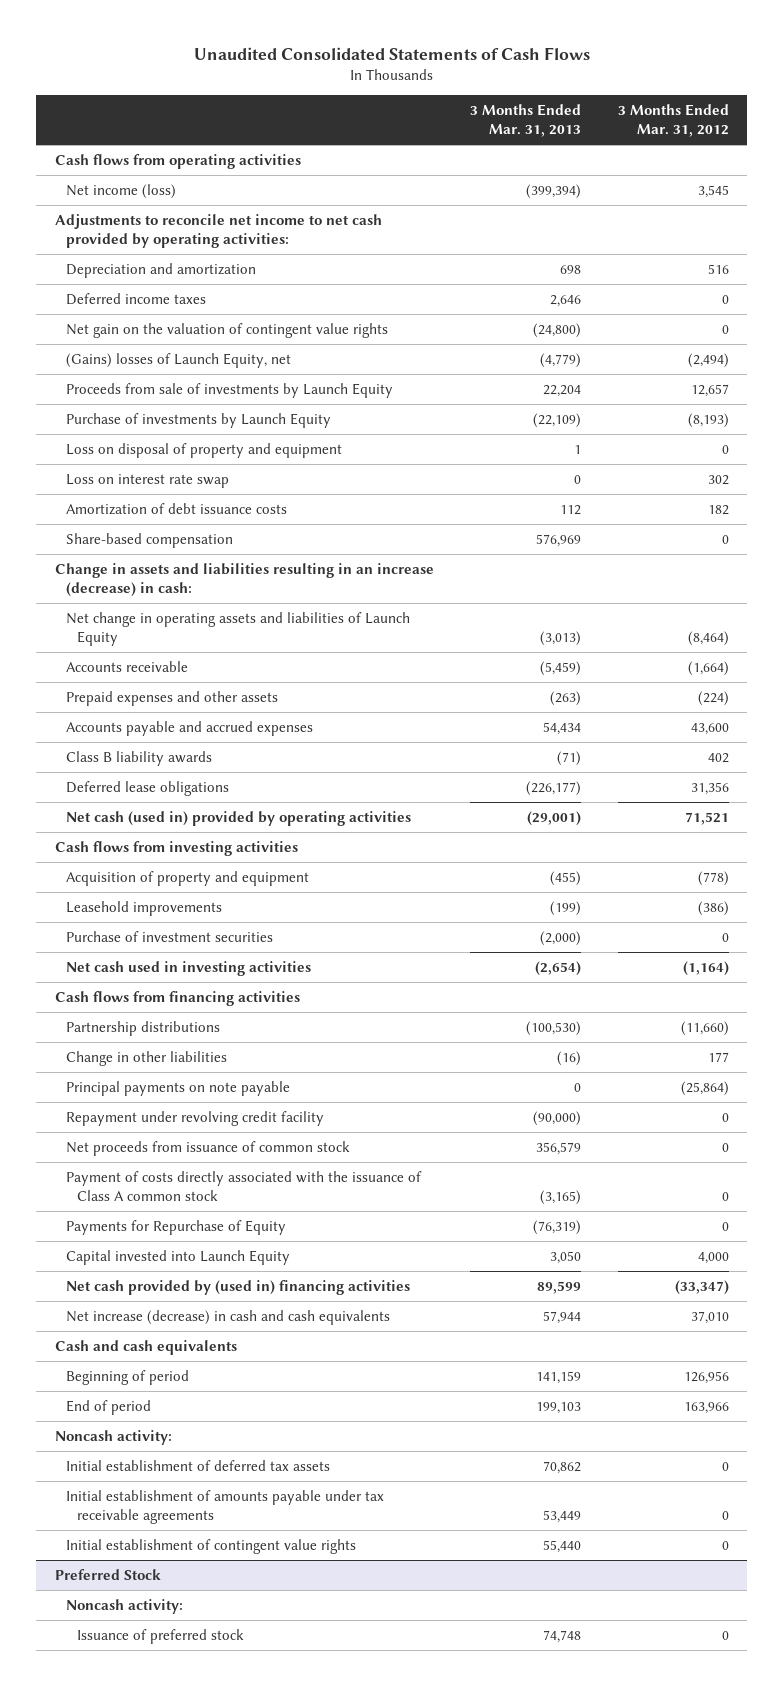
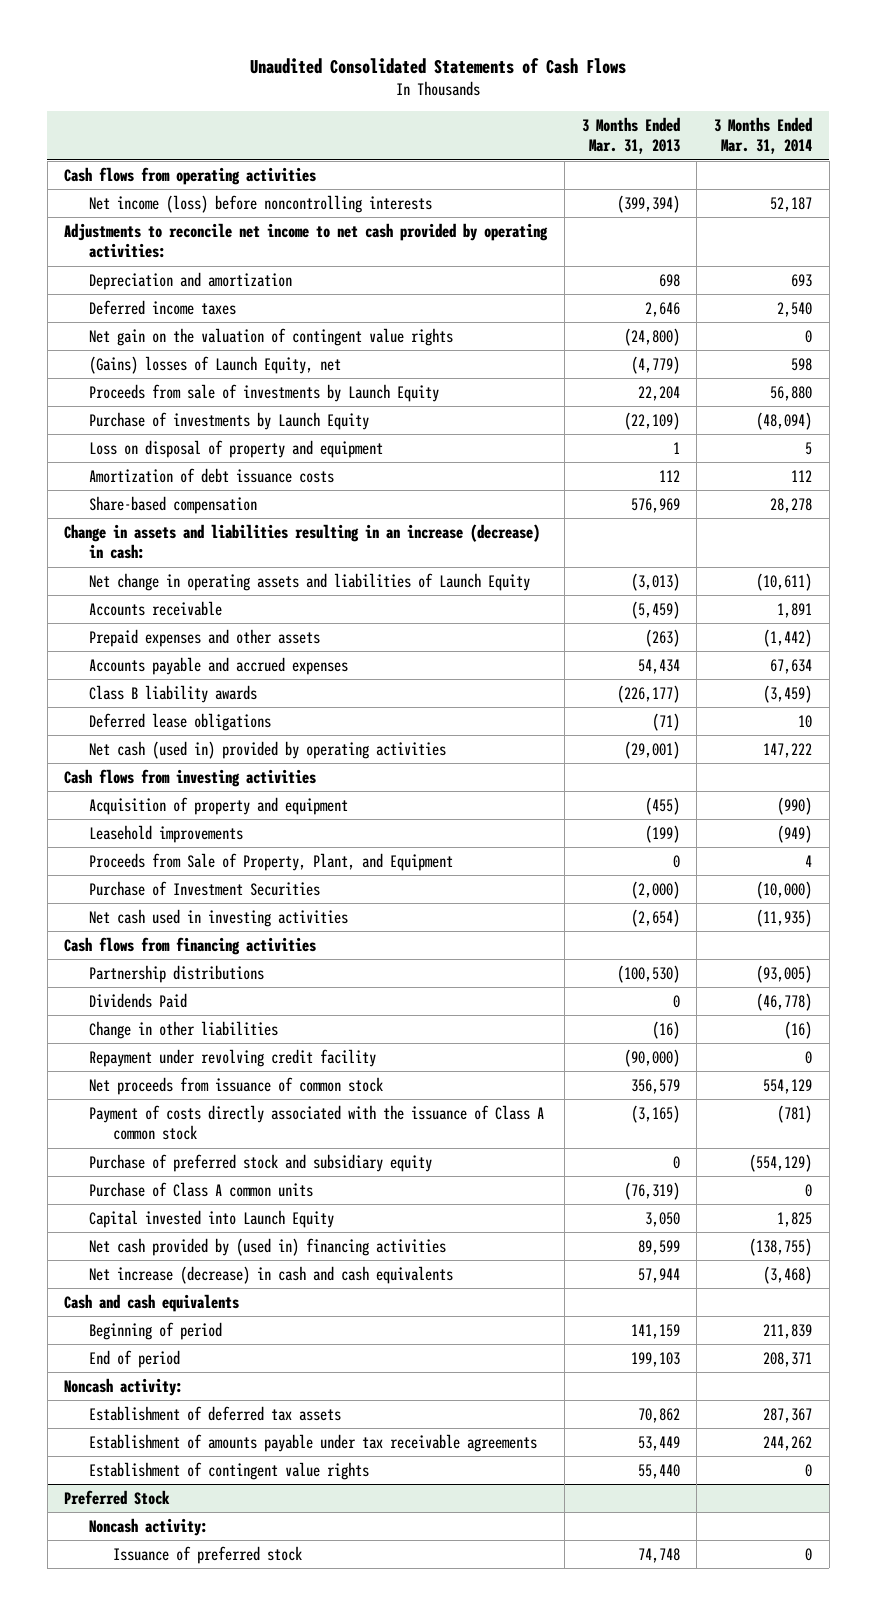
- | 3 Months Ended Mar. 31, 2013 | 3 Months Ended Mar. 31, 2012
+ | 3 Months Ended Mar. 31, 2013 | 3 Months Ended Mar. 31, 2014
- Net income (loss) | (399,394) | 3,545
+ Net income (loss) before noncontrolling interests | (399,394) | 52,187
- Loss on interest rate swap | 0 | 302
- Class B liability awards | (71) | 402
- Deferred lease obligations | (226,177) | 31,356
+ Class B liability awards | (226,177) | (3,459)
+ Deferred lease obligations | (71) | 10
- Purchase of investment securities | (2,000) | 0
+ Proceeds from Sale of Property, Plant, and Equipment | 0 | 4
+ Purchase of Investment Securities | (2,000) | (10,000)
+ Dividends Paid | 0 | (46,778)
- Principal payments on note payable | 0 | (25,864)
- Payments for Repurchase of Equity | (76,319) | 0
+ Purchase of preferred stock and subsidiary equity | 0 | (554,129)
+ Purchase of Class A common units | (76,319) | 0
- Initial establishment of deferred tax assets | 70,862 | 0
- Initial establishment of amounts payable under tax receivable agreements | 53,449 | 0
- Initial establishment of contingent value rights | 55,440 | 0
+ Establishment of deferred tax assets | 70,862 | 287,367
+ Establishment of amounts payable under tax receivable agreements | 53,449 | 244,262
+ Establishment of contingent value rights | 55,440 | 0

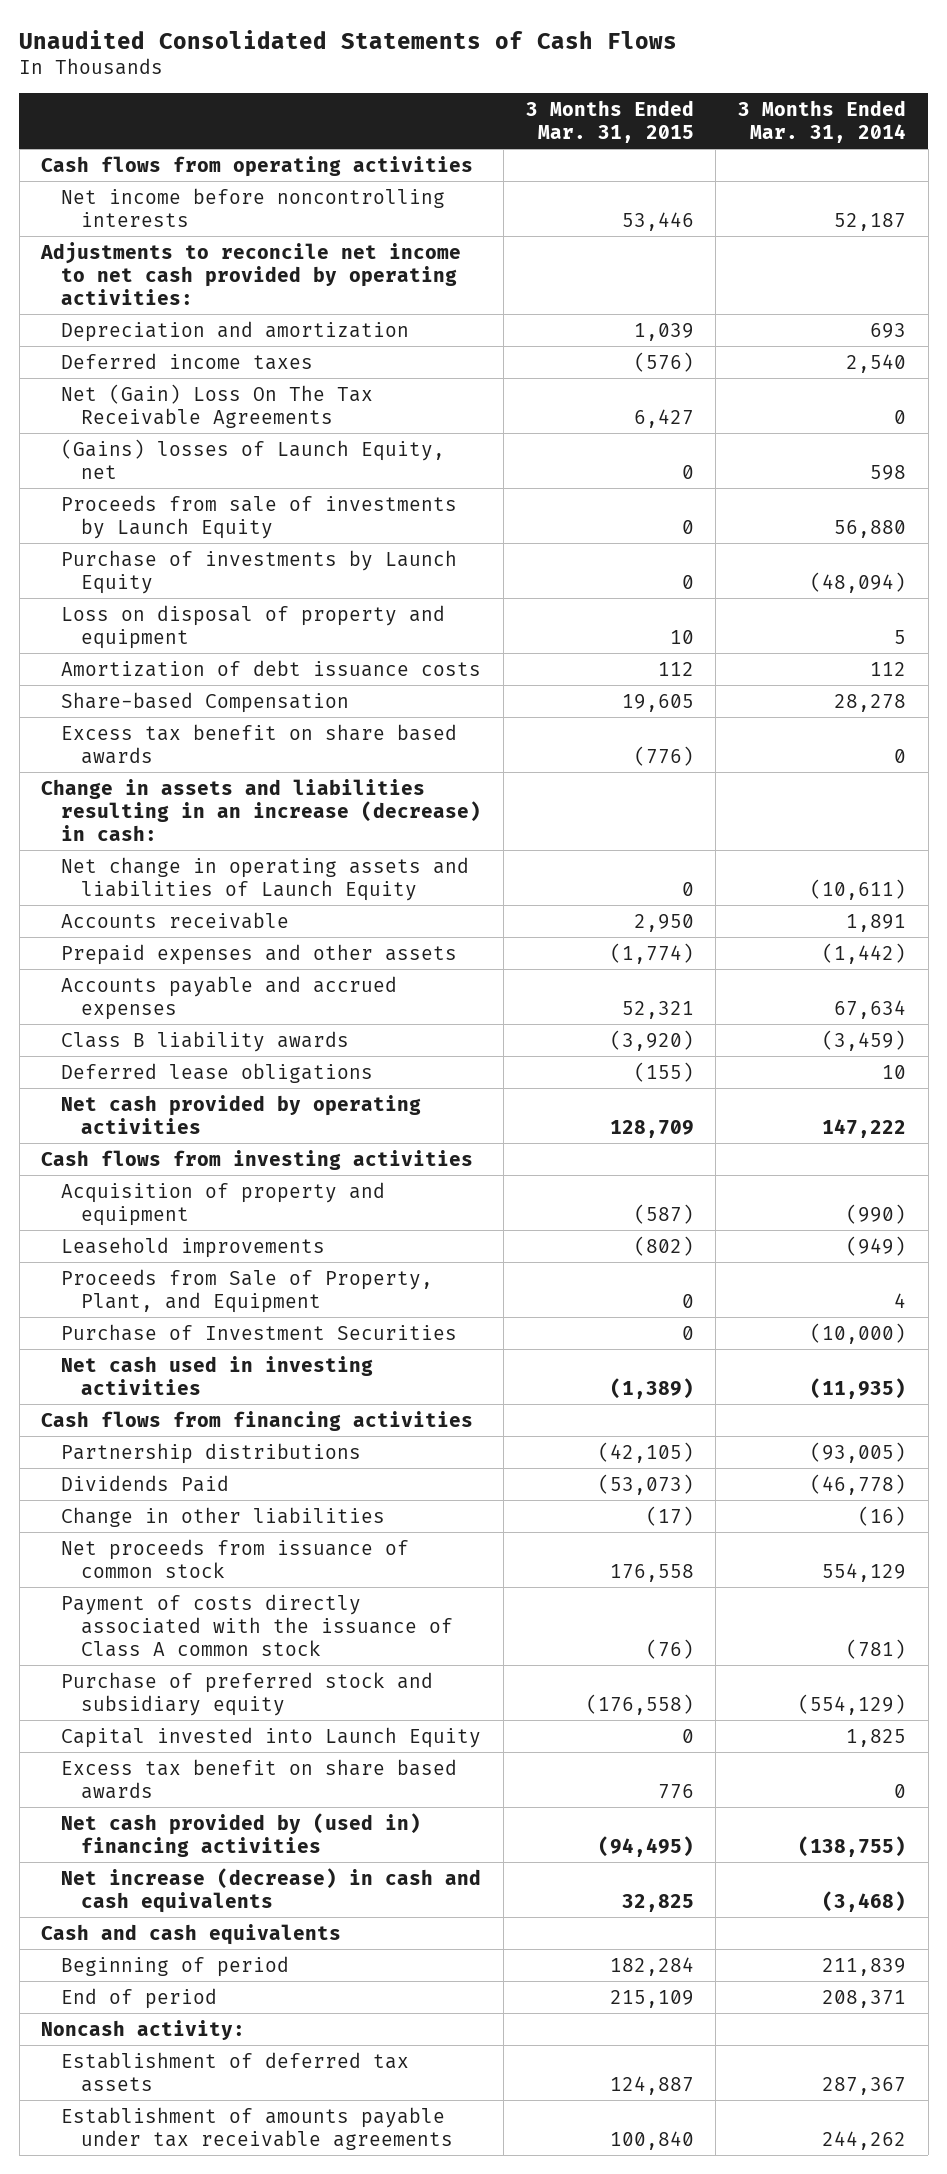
- | 3 Months Ended Mar. 31, 2013 | 3 Months Ended Mar. 31, 2014
+ | 3 Months Ended Mar. 31, 2015 | 3 Months Ended Mar. 31, 2014
- Net income (loss) before noncontrolling interests | (399,394) | 52,187
+ Net income before noncontrolling interests | 53,446 | 52,187
- Net gain on the valuation of contingent value rights | (24,800) | 0
+ Net (Gain) Loss On The Tax Receivable Agreements | 6,427 | 0
- Share-based compensation | 576,969 | 28,278
+ Share-based Compensation | 19,605 | 28,278
+ Excess tax benefit on share based awards | (776) | 0
- Net cash (used in) provided by operating activities | (29,001) | 147,222
+ Net cash provided by operating activities | 128,709 | 147,222
- Repayment under revolving credit facility | (90,000) | 0
- Purchase of Class A common units | (76,319) | 0
+ Excess tax benefit on share based awards | 776 | 0
- Establishment of contingent value rights | 55,440 | 0
- Preferred Stock
- Noncash activity:
- Issuance of preferred stock | 74,748 | 0

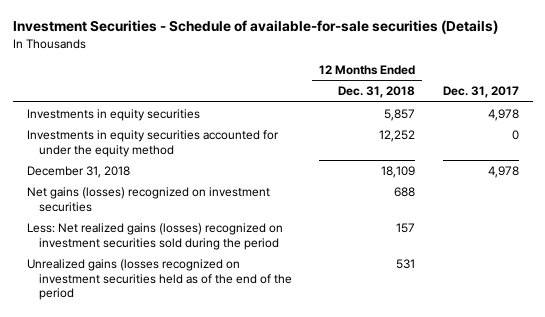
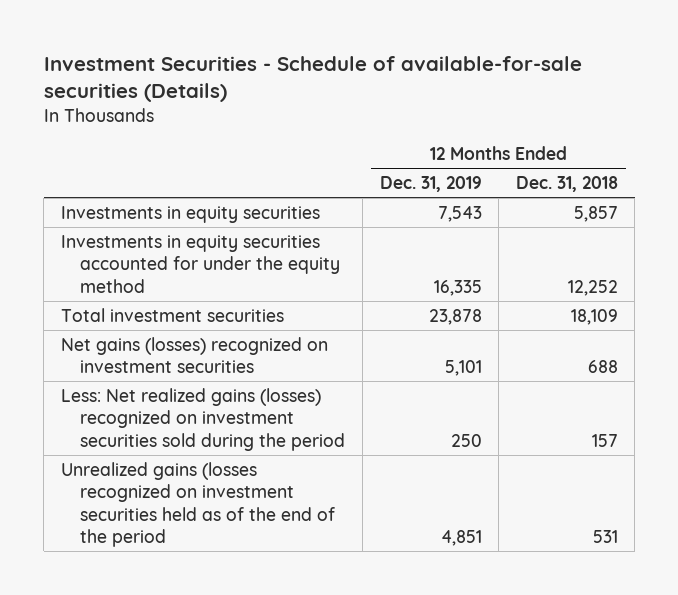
- | 12 Months Ended Dec. 31, 2018 | Dec. 31, 2017
+ | 12 Months Ended Dec. 31, 2019 | 12 Months Ended Dec. 31, 2018
- December 31, 2018 | 18,109 | 4,978
+ Total investment securities | 23,878 | 18,109

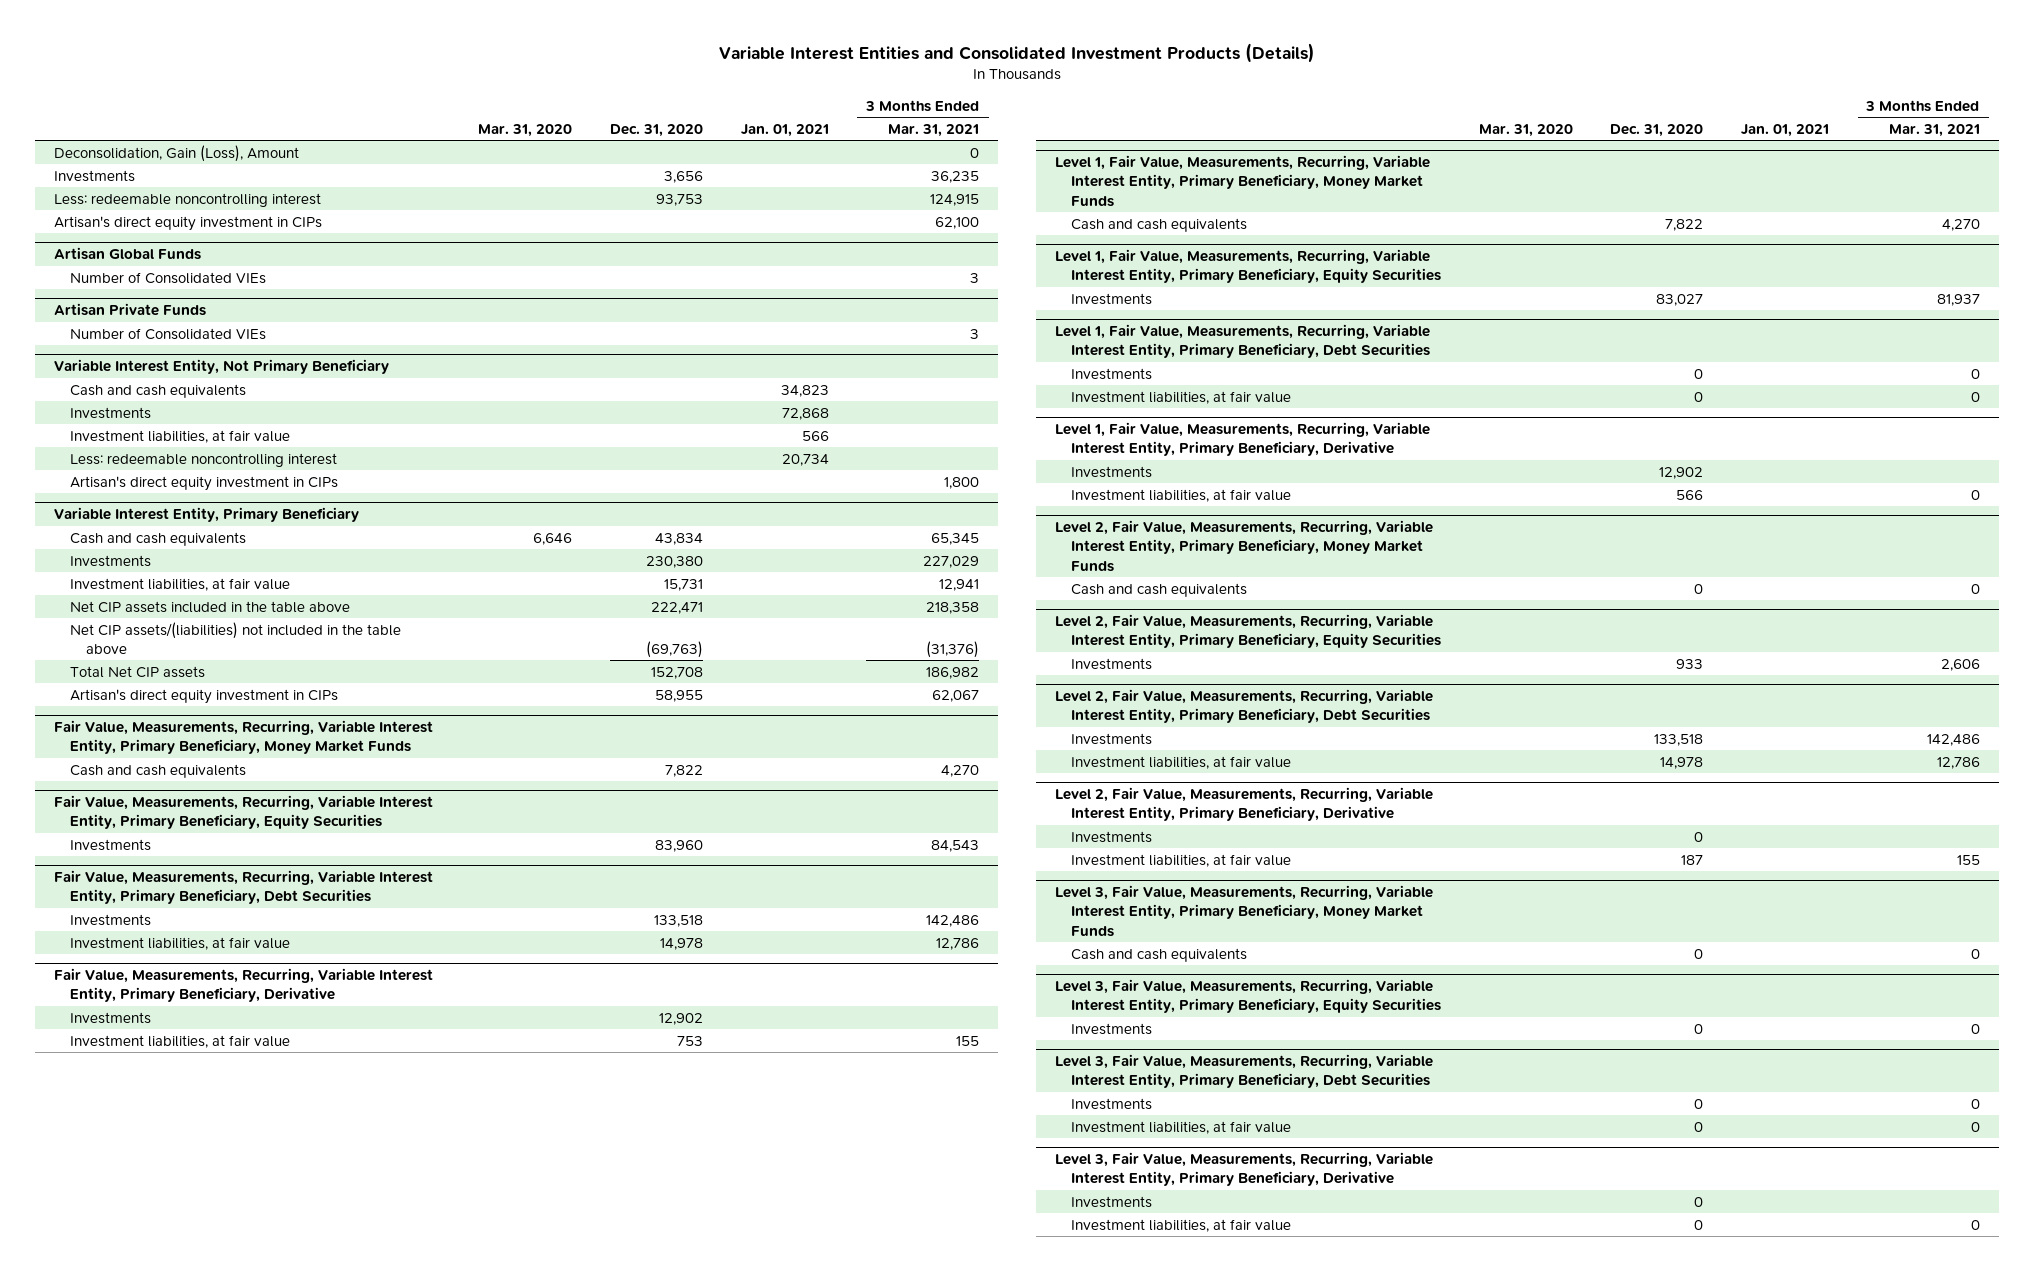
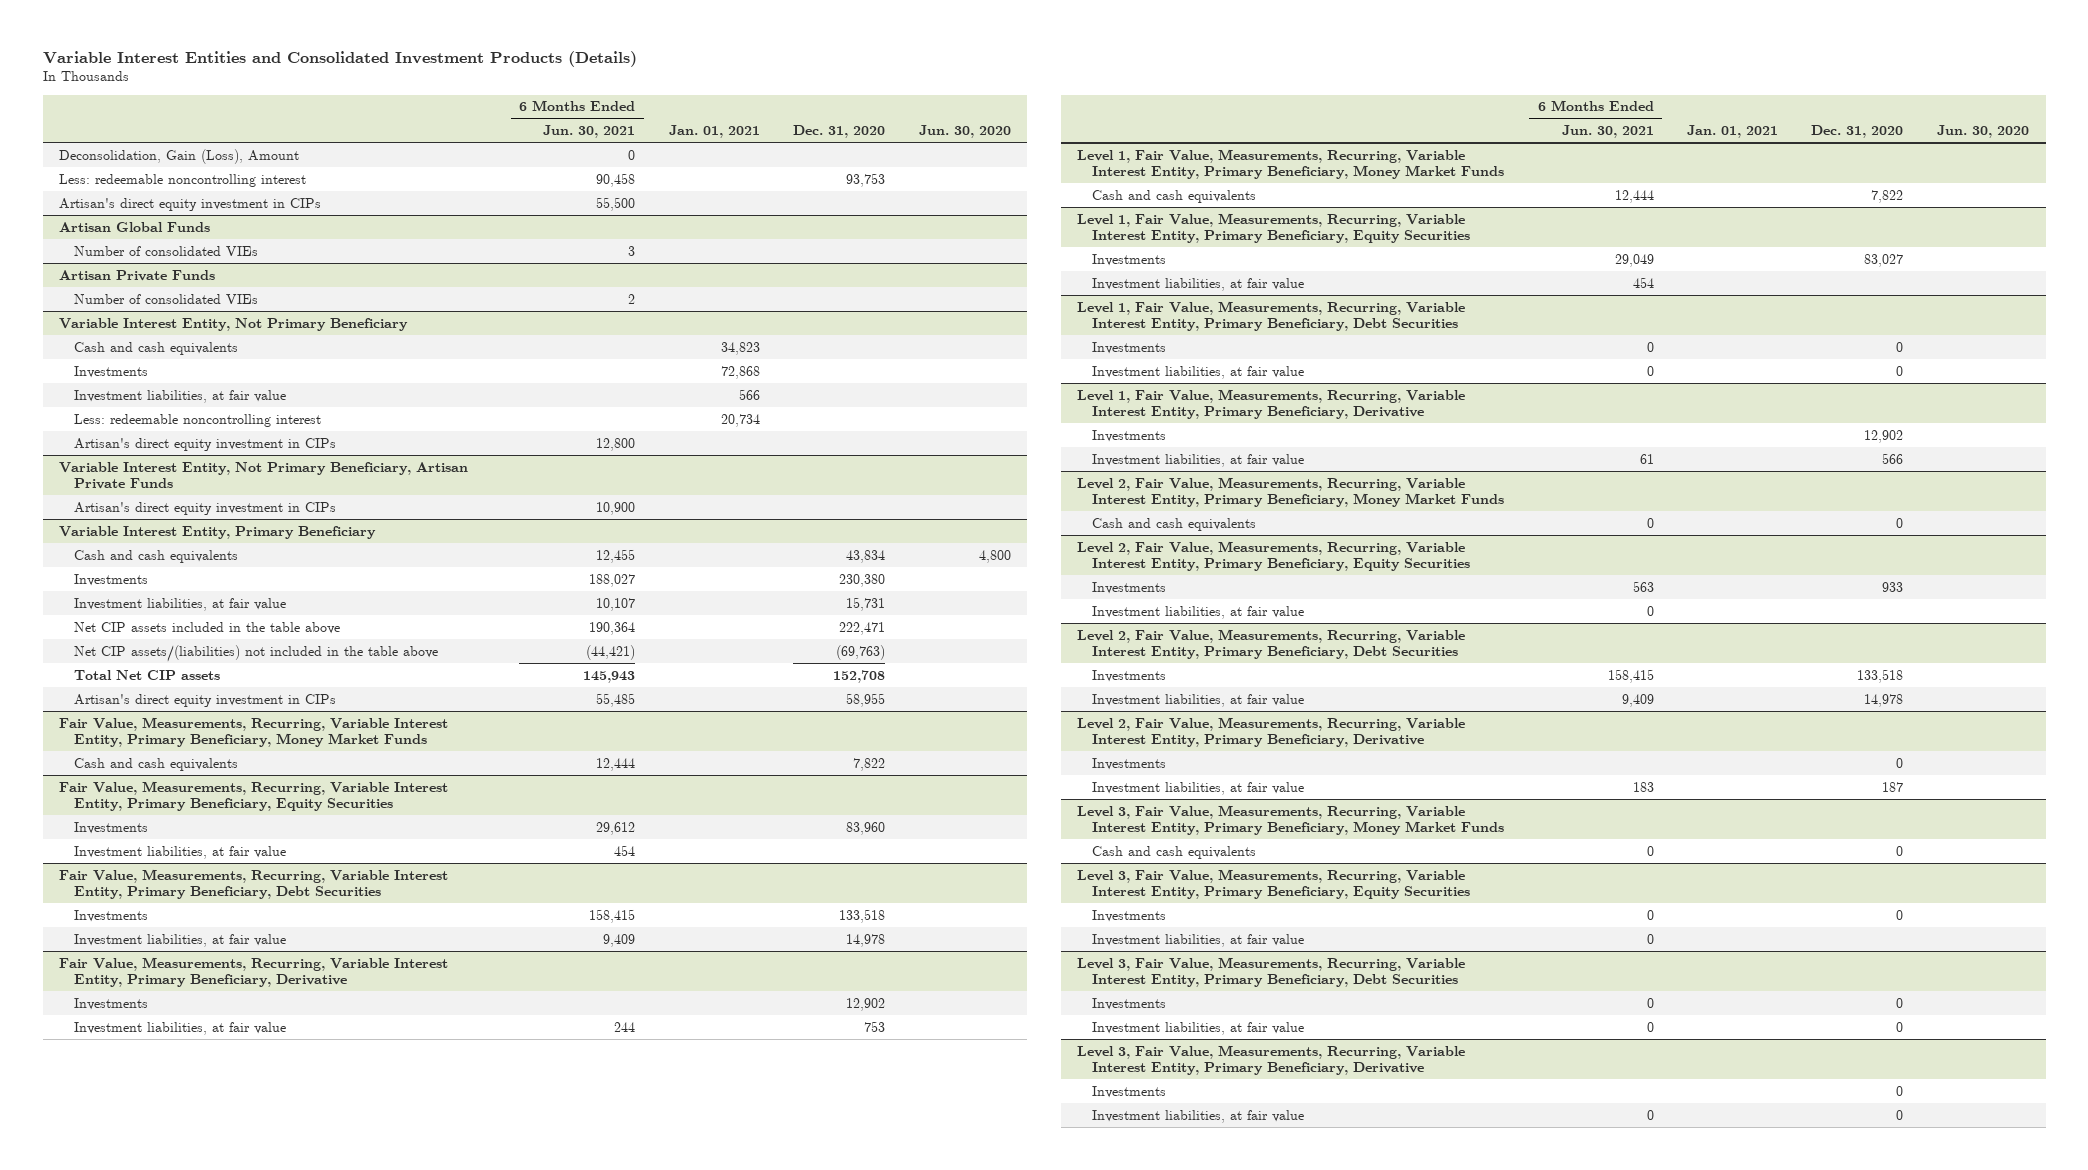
- | Mar. 31, 2020 | Dec. 31, 2020 | Jan. 01, 2021 | 3 Months Ended Mar. 31, 2021
+ | 6 Months Ended Jun. 30, 2021 | Jan. 01, 2021 | Dec. 31, 2020 | Jun. 30, 2020
- Investments | | 3,656 | | 36,235
@ Artisan Global Funds
- Number of Consolidated VIEs | | | | 3
+ Number of consolidated VIEs | 3 | | |
@ Artisan Private Funds
- Number of Consolidated VIEs | | | | 3
+ Number of consolidated VIEs | 2 | | |
+ Variable Interest Entity, Not Primary Beneficiary, Artisan Private Funds
+ Artisan's direct equity investment in CIPs | 10,900 | | |
@ Fair Value, Measurements, Recurring, Variable Interest Entity, Primary Beneficiary, Equity Securities
+ Investment liabilities, at fair value | 454 | | |
@ Level 1, Fair Value, Measurements, Recurring, Variable Interest Entity, Primary Beneficiary, Equity Securities
+ Investment liabilities, at fair value | 454 | | |
@ Level 2, Fair Value, Measurements, Recurring, Variable Interest Entity, Primary Beneficiary, Equity Securities
+ Investment liabilities, at fair value | 0 | | |
@ Level 3, Fair Value, Measurements, Recurring, Variable Interest Entity, Primary Beneficiary, Equity Securities
+ Investment liabilities, at fair value | 0 | | |

